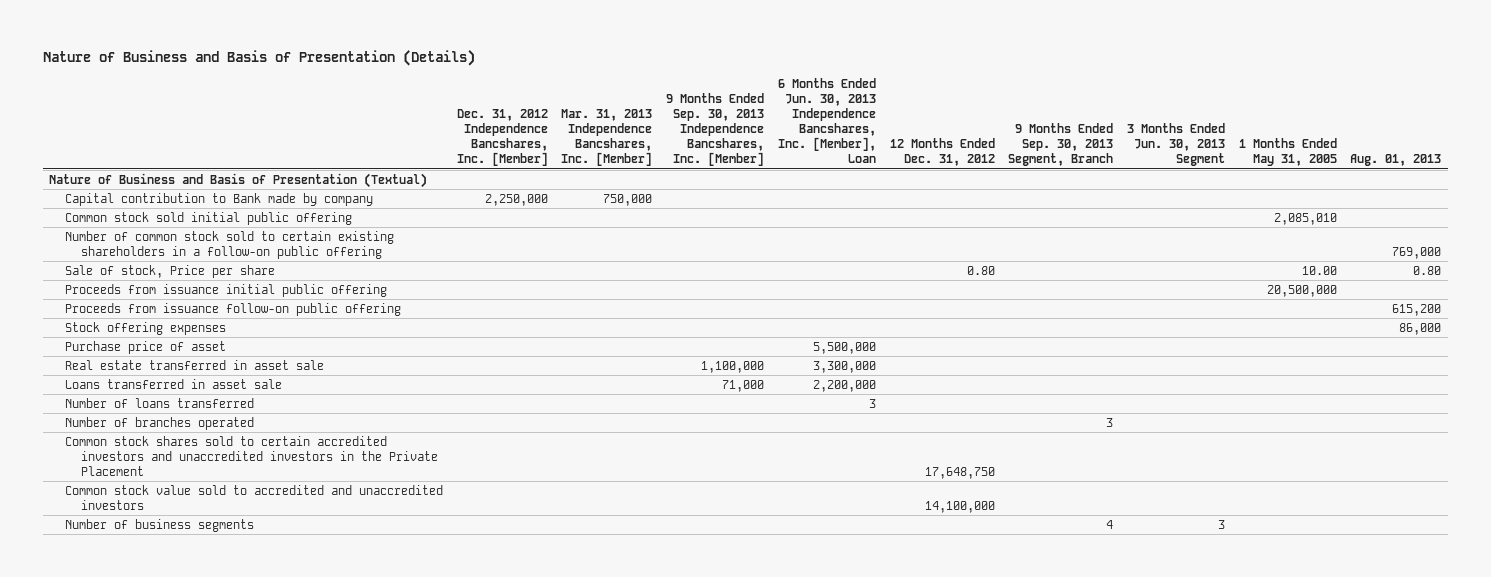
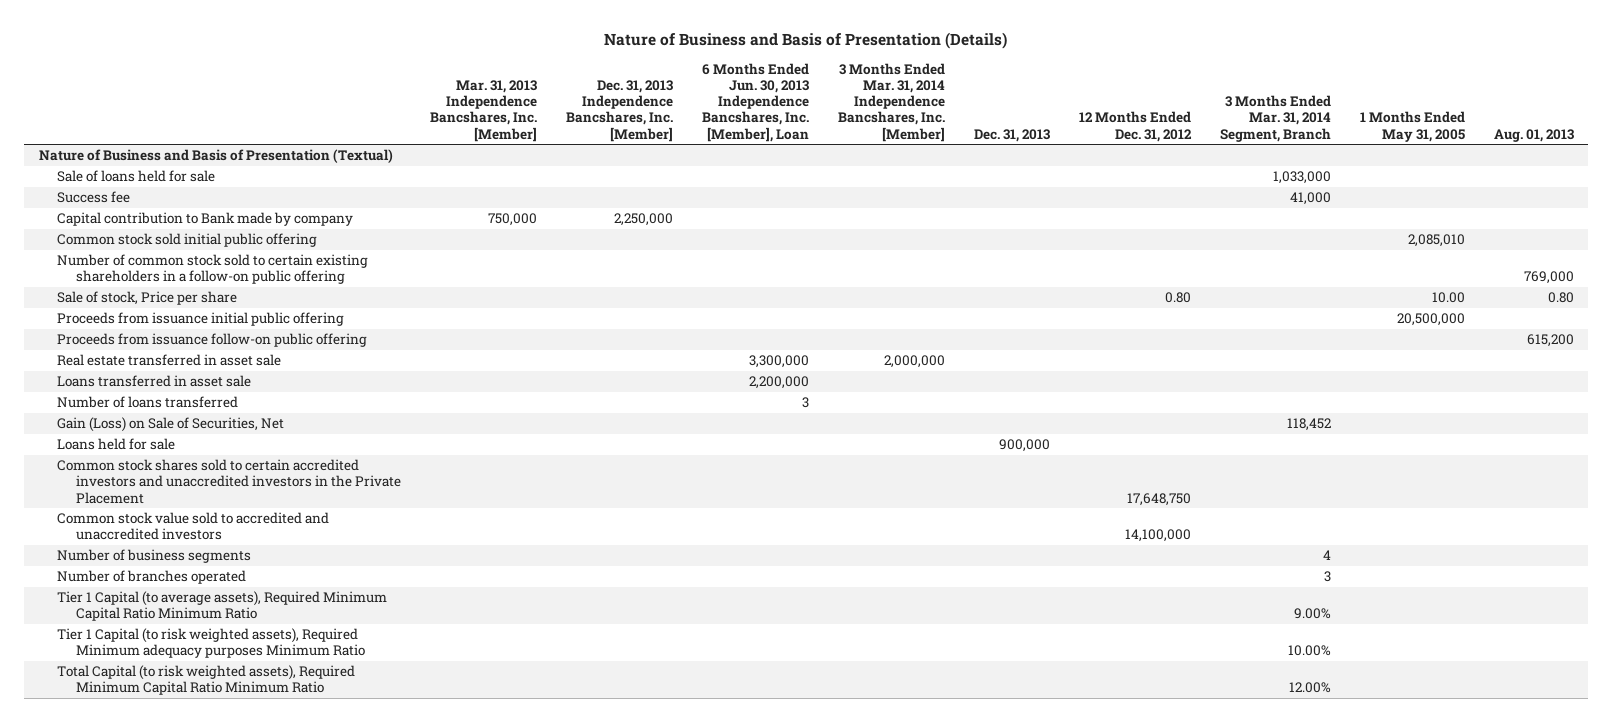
- | Dec. 31, 2012 Independence Bancshares, Inc. [Member] | Mar. 31, 2013 Independence Bancshares, Inc. [Member] | 9 Months Ended Sep. 30, 2013 Independence Bancshares, Inc. [Member] | 6 Months Ended Jun. 30, 2013 Independence Bancshares, Inc. [Member], Loan | 12 Months Ended Dec. 31, 2012 | 9 Months Ended Sep. 30, 2013 Segment, Branch | 3 Months Ended Jun. 30, 2013 Segment | 1 Months Ended May 31, 2005 | Aug. 01, 2013
+ | Mar. 31, 2013 Independence Bancshares, Inc. [Member] | Dec. 31, 2013 Independence Bancshares, Inc. [Member] | 6 Months Ended Jun. 30, 2013 Independence Bancshares, Inc. [Member], Loan | 3 Months Ended Mar. 31, 2014 Independence Bancshares, Inc. [Member] | Dec. 31, 2013 | 12 Months Ended Dec. 31, 2012 | 3 Months Ended Mar. 31, 2014 Segment, Branch | 1 Months Ended May 31, 2005 | Aug. 01, 2013
+ Sale of loans held for sale | | | | | | | 1,033,000 | |
+ Success fee | | | | | | | 41,000 | |
- Stock offering expenses | | | | | | | | | 86,000
- Purchase price of asset | | | | 5,500,000 | | | | |
+ Gain (Loss) on Sale of Securities, Net | | | | | | | 118,452 | |
+ Loans held for sale | | | | | 900,000 | | | |
moved down: Number of branches operated | | | | | | | 3 | |
+ Tier 1 Capital (to average assets), Required Minimum Capital Ratio Minimum Ratio | | | | | | | 9.00% | |
+ Tier 1 Capital (to risk weighted assets), Required Minimum adequacy purposes Minimum Ratio | | | | | | | 10.00% | |
+ Total Capital (to risk weighted assets), Required Minimum Capital Ratio Minimum Ratio | | | | | | | 12.00% | |

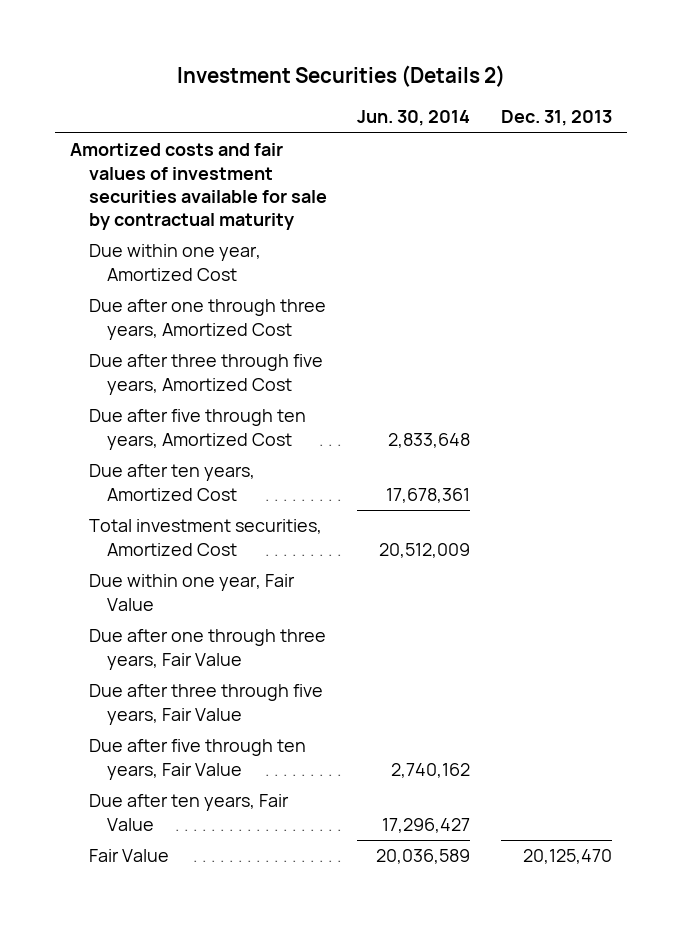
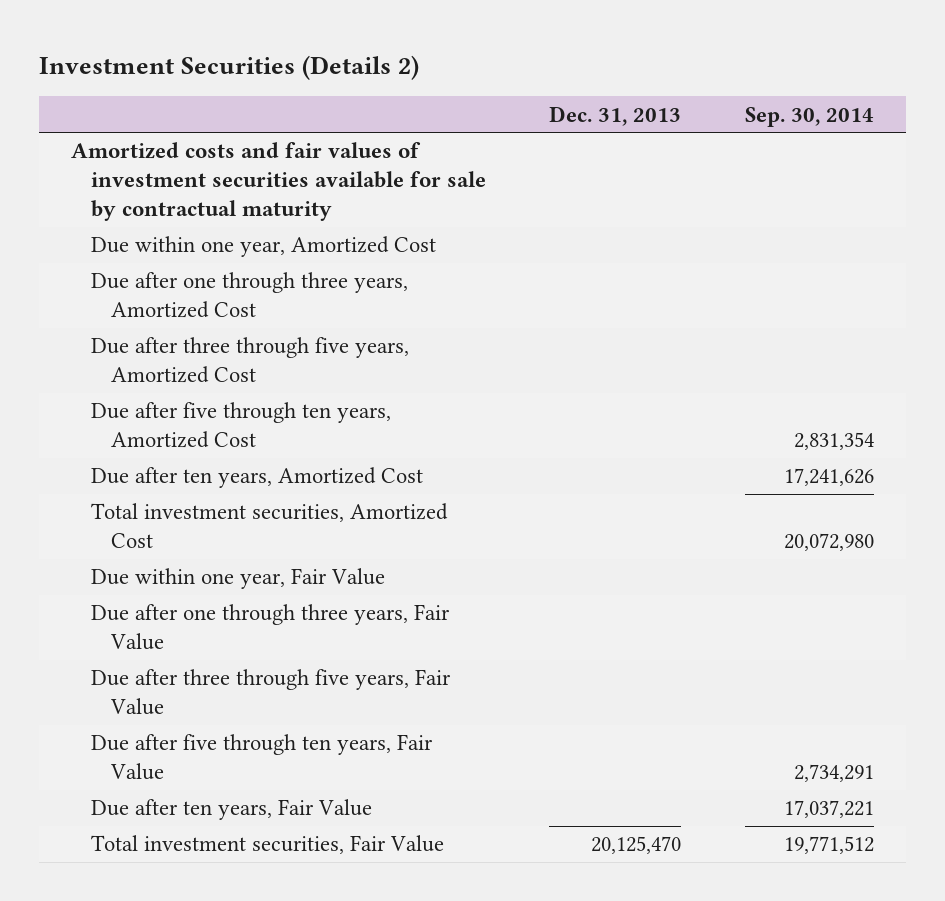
- | Jun. 30, 2014 | Dec. 31, 2013
+ | Dec. 31, 2013 | Sep. 30, 2014
- Fair Value | 20,036,589 | 20,125,470
+ Total investment securities, Fair Value | 20,125,470 | 19,771,512

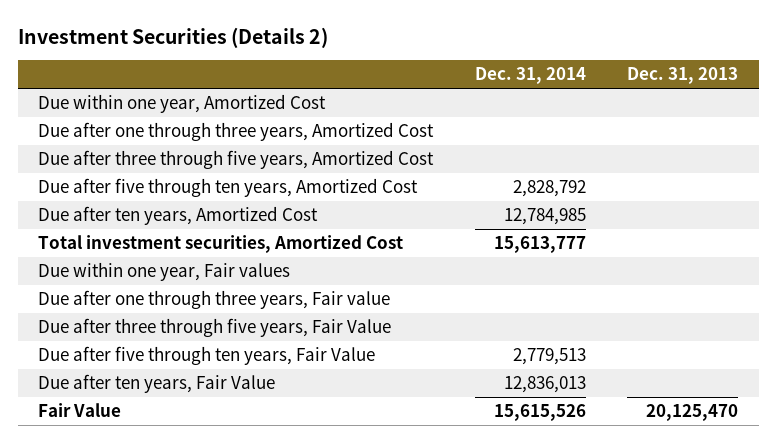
- | Dec. 31, 2013 | Sep. 30, 2014
+ | Dec. 31, 2014 | Dec. 31, 2013
- Amortized costs and fair values of investment securities available for sale by contractual maturity
- Due within one year, Fair Value
- Due after one through three years, Fair Value
+ Due within one year, Fair values
+ Due after one through three years, Fair value
- Total investment securities, Fair Value | 20,125,470 | 19,771,512
+ Fair Value | 15,615,526 | 20,125,470

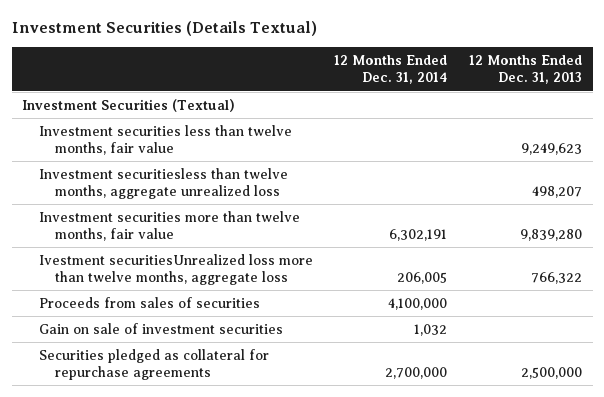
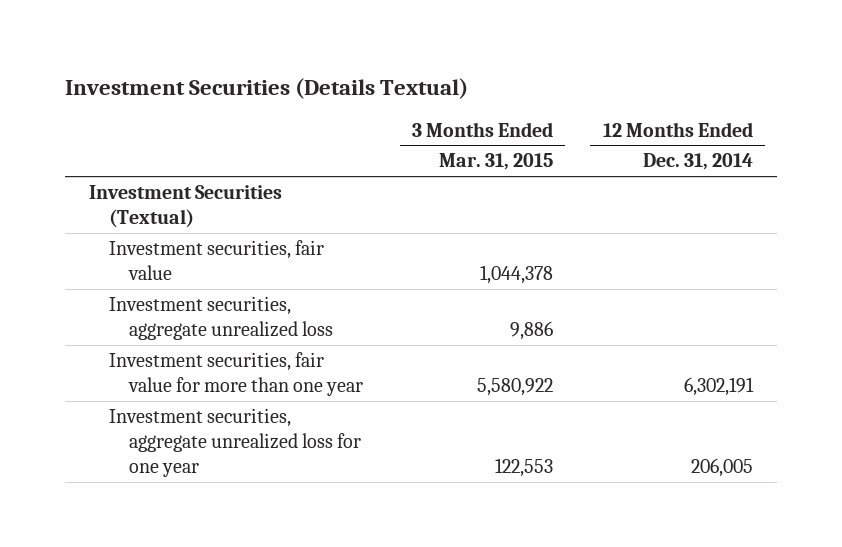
- | 12 Months Ended Dec. 31, 2014 | 12 Months Ended Dec. 31, 2013
+ | 3 Months Ended Mar. 31, 2015 | 12 Months Ended Dec. 31, 2014
- Investment securities less than twelve months, fair value | | 9,249,623
- Investment securitiesless than twelve months, aggregate unrealized loss | | 498,207
- Investment securities more than twelve months, fair value | 6,302,191 | 9,839,280
- Ivestment securitiesUnrealized loss more than twelve months, aggregate loss | 206,005 | 766,322
- Proceeds from sales of securities | 4,100,000 |
- Gain on sale of investment securities | 1,032 |
- Securities pledged as collateral for repurchase agreements | 2,700,000 | 2,500,000
+ Investment securities, fair value | 1,044,378 |
+ Investment securities, aggregate unrealized loss | 9,886 |
+ Investment securities, fair value for more than one year | 5,580,922 | 6,302,191
+ Investment securities, aggregate unrealized loss for one year | 122,553 | 206,005

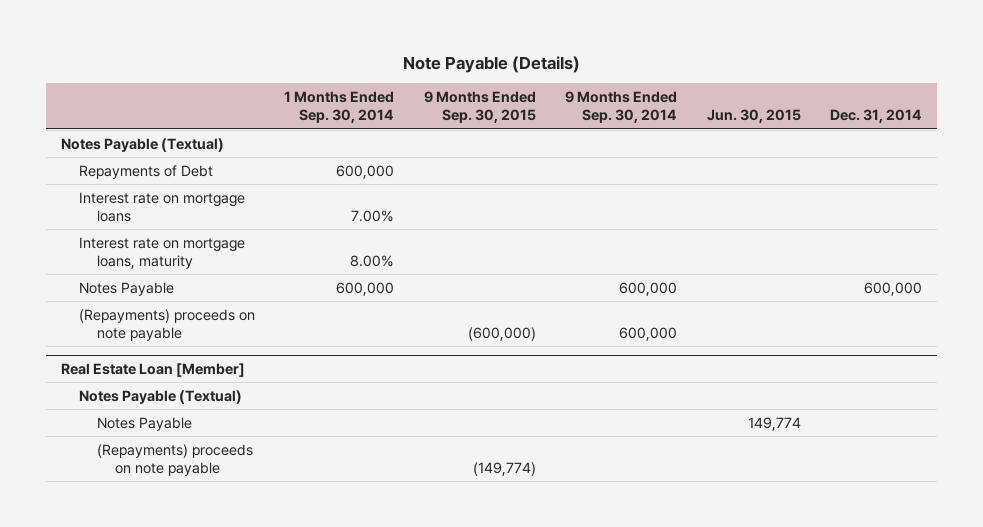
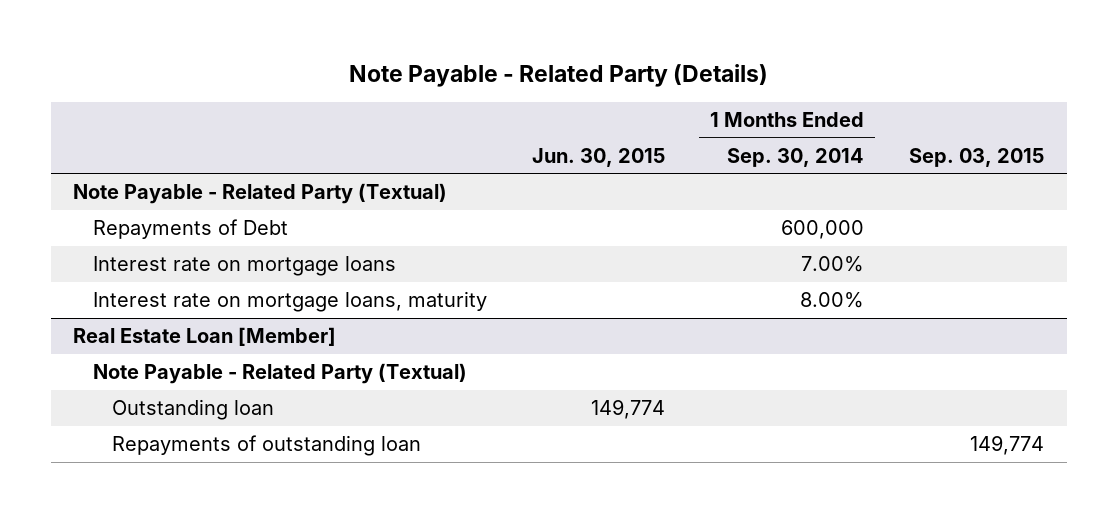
- Note Payable (Details)
+ Note Payable - Related Party (Details)
- | 1 Months Ended Sep. 30, 2014 | 9 Months Ended Sep. 30, 2015 | 9 Months Ended Sep. 30, 2014 | Jun. 30, 2015 | Dec. 31, 2014
+ | Jun. 30, 2015 | 1 Months Ended Sep. 30, 2014 | Sep. 03, 2015
- Notes Payable (Textual)
+ Note Payable - Related Party (Textual)
- Notes Payable | 600,000 | | 600,000 | | 600,000
- (Repayments) proceeds on note payable | | (600,000) | 600,000 | |
@ Real Estate Loan [Member]
- Notes Payable (Textual)
- Notes Payable | | | | 149,774 |
- (Repayments) proceeds on note payable | | (149,774) | | |
+ Note Payable - Related Party (Textual)
+ Outstanding loan | 149,774 | |
+ Repayments of outstanding loan | | | 149,774

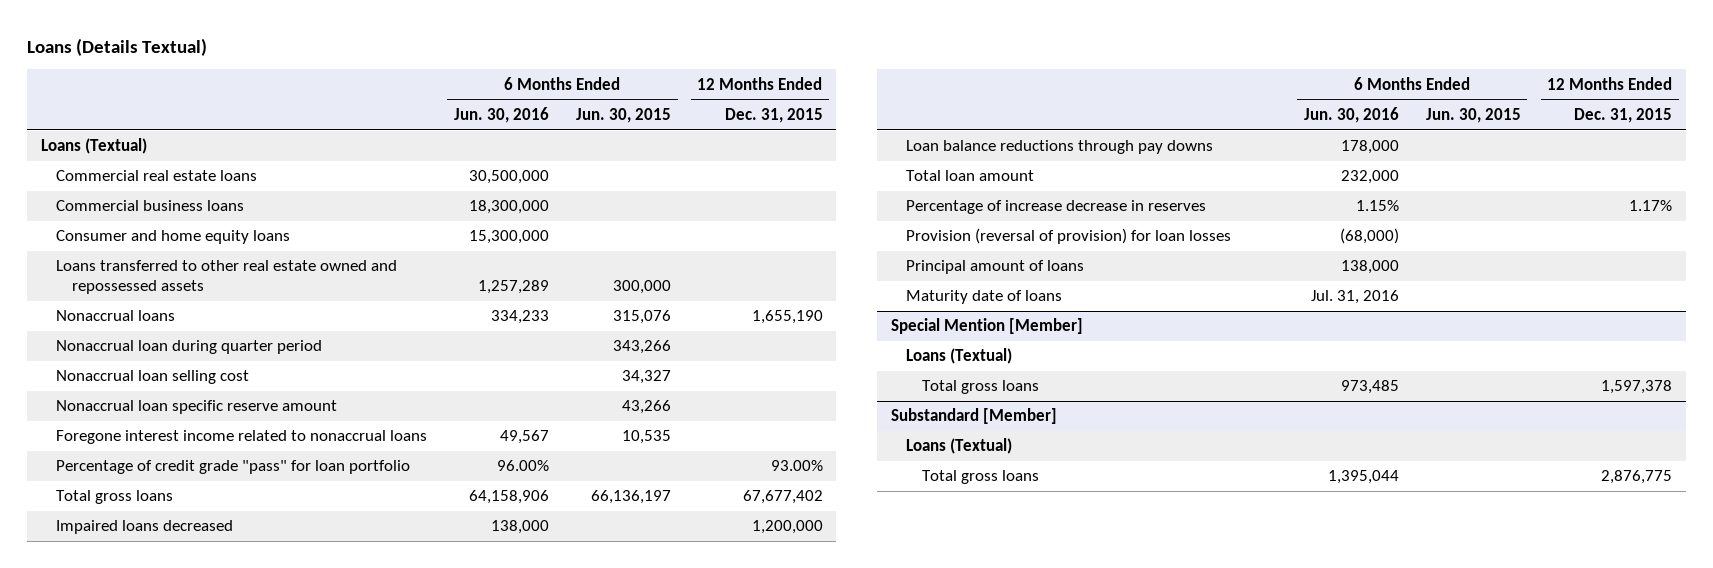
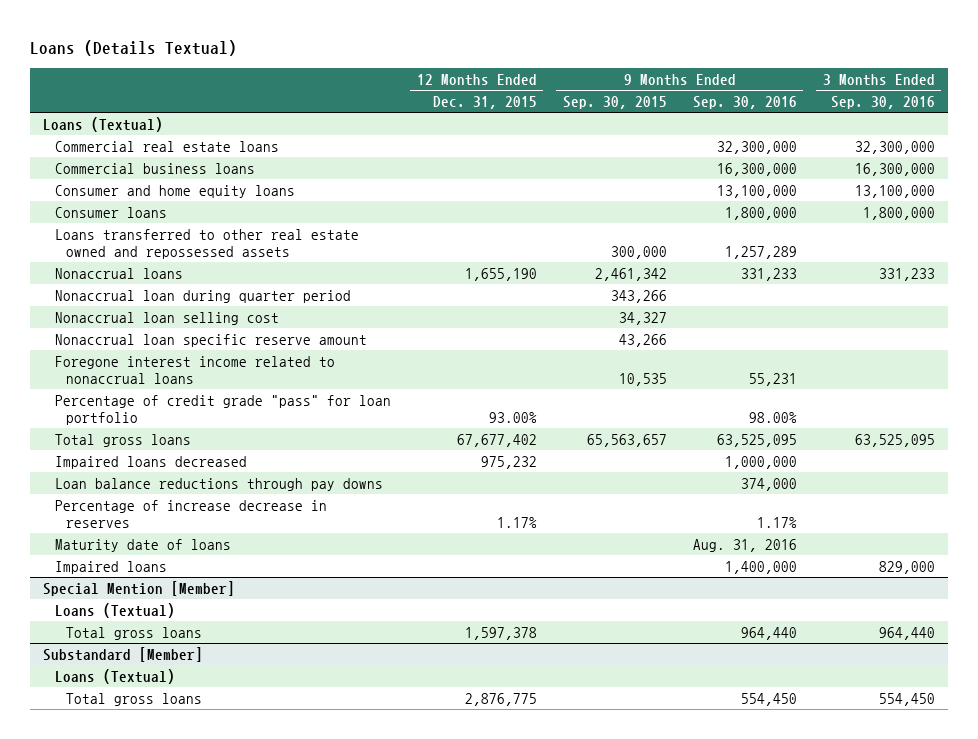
- | 6 Months Ended Jun. 30, 2016 | 6 Months Ended Jun. 30, 2015 | 12 Months Ended Dec. 31, 2015
+ | 12 Months Ended Dec. 31, 2015 | 9 Months Ended Sep. 30, 2015 | 9 Months Ended Sep. 30, 2016 | 3 Months Ended Sep. 30, 2016
+ Consumer loans | | | 1,800,000 | 1,800,000
- Impaired loans decreased | 138,000 | | 1,200,000
+ Impaired loans decreased | 975,232 | | 1,000,000 |
- Total loan amount | 232,000 | |
- Provision (reversal of provision) for loan losses | (68,000) | |
- Principal amount of loans | 138,000 | |
+ Impaired loans | | | 1,400,000 | 829,000

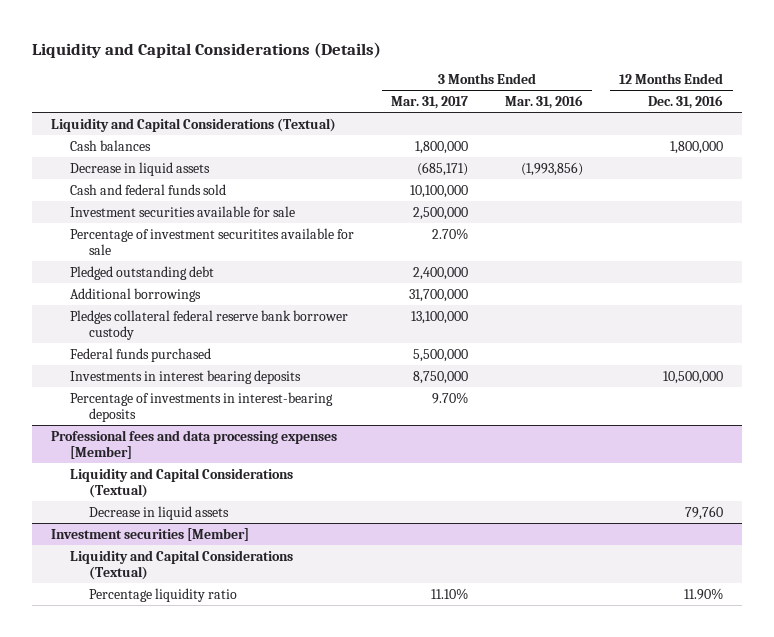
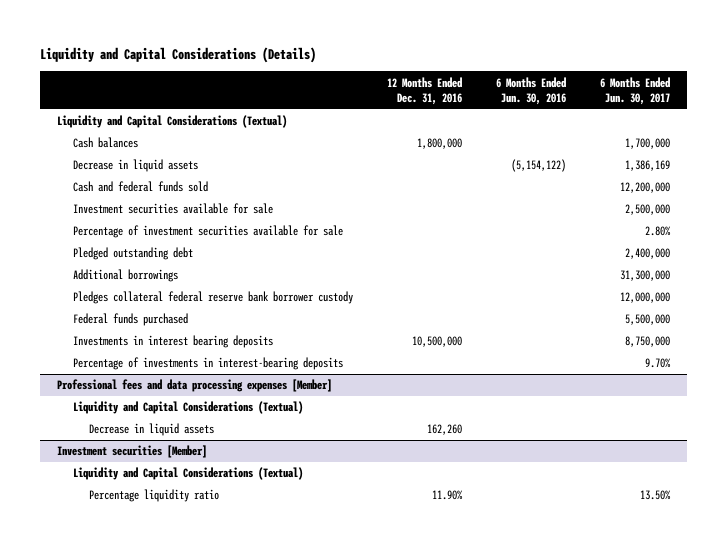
- | 3 Months Ended Mar. 31, 2017 | 3 Months Ended Mar. 31, 2016 | 12 Months Ended Dec. 31, 2016
+ | 12 Months Ended Dec. 31, 2016 | 6 Months Ended Jun. 30, 2016 | 6 Months Ended Jun. 30, 2017
- Percentage of investment securitites available for sale | 2.70% | |
+ Percentage of investment securities available for sale | | | 2.80%
@ Professional fees and data processing expenses [Member]
- Decrease in liquid assets | | | 79,760
+ Decrease in liquid assets | 162,260 | |

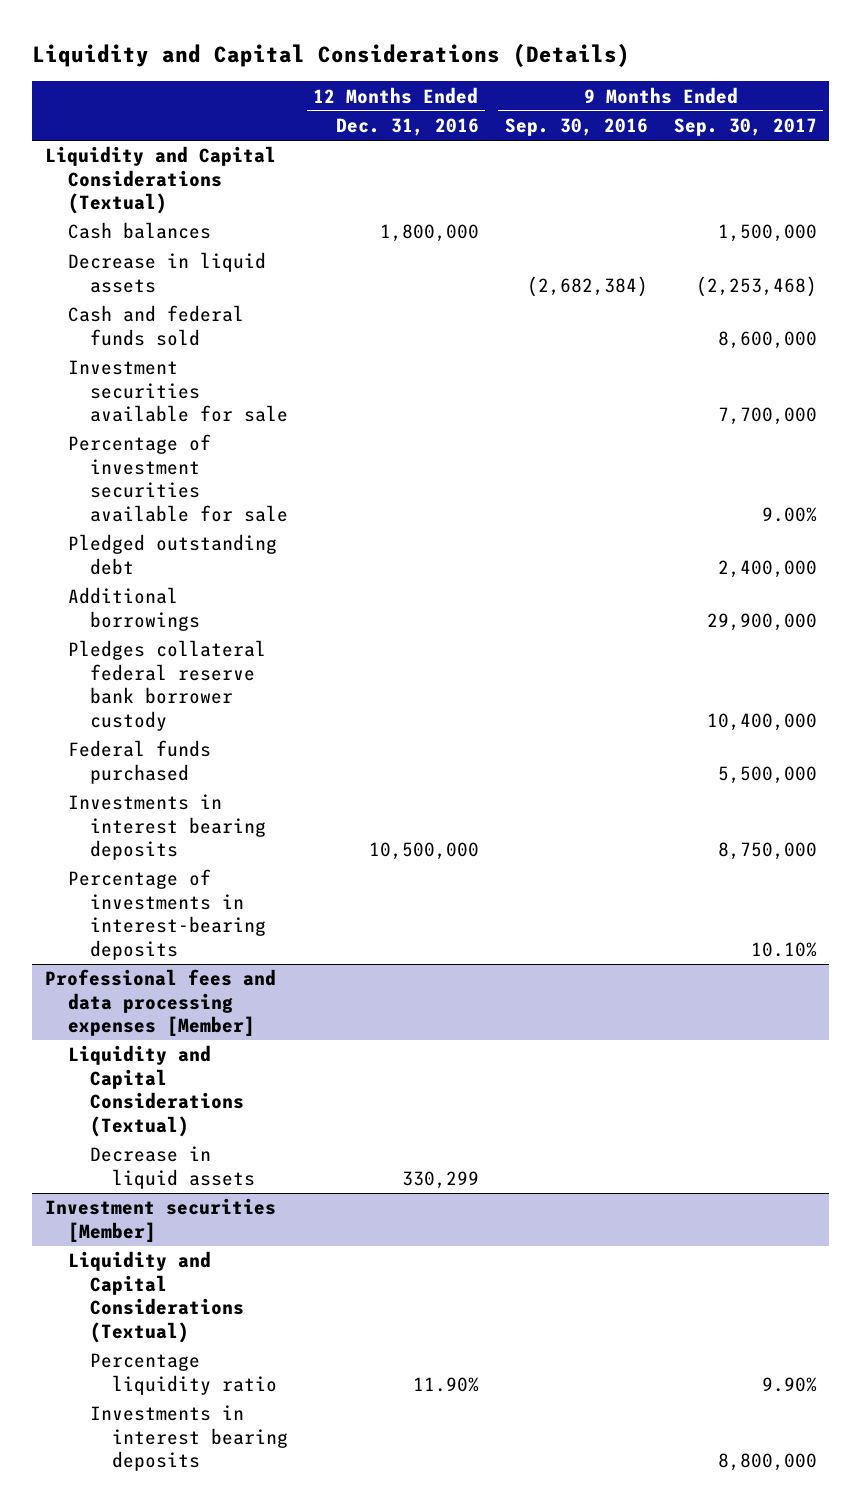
- | 12 Months Ended Dec. 31, 2016 | 6 Months Ended Jun. 30, 2016 | 6 Months Ended Jun. 30, 2017
+ | 12 Months Ended Dec. 31, 2016 | 9 Months Ended Sep. 30, 2016 | 9 Months Ended Sep. 30, 2017
@ Professional fees and data processing expenses [Member]
- Decrease in liquid assets | 162,260 | |
+ Decrease in liquid assets | 330,299 | |
@ Investment securities [Member]
+ Investments in interest bearing deposits | | | 8,800,000

